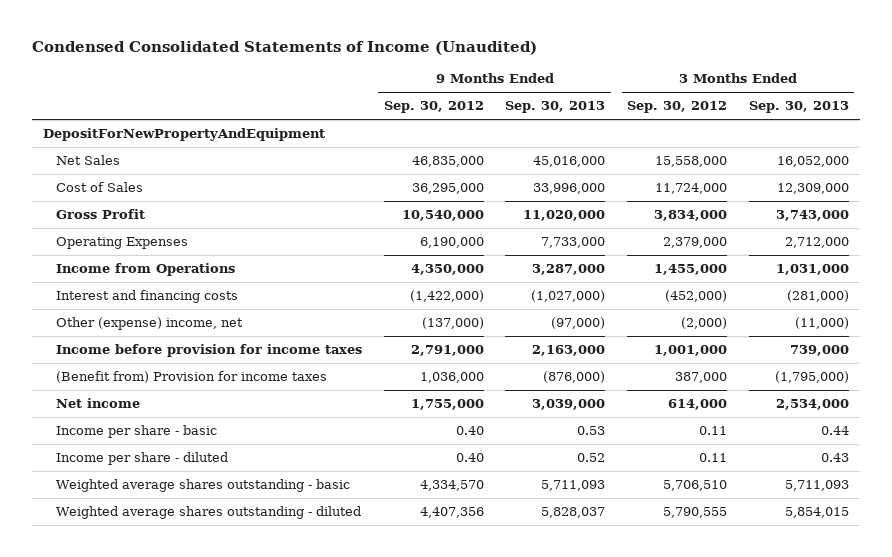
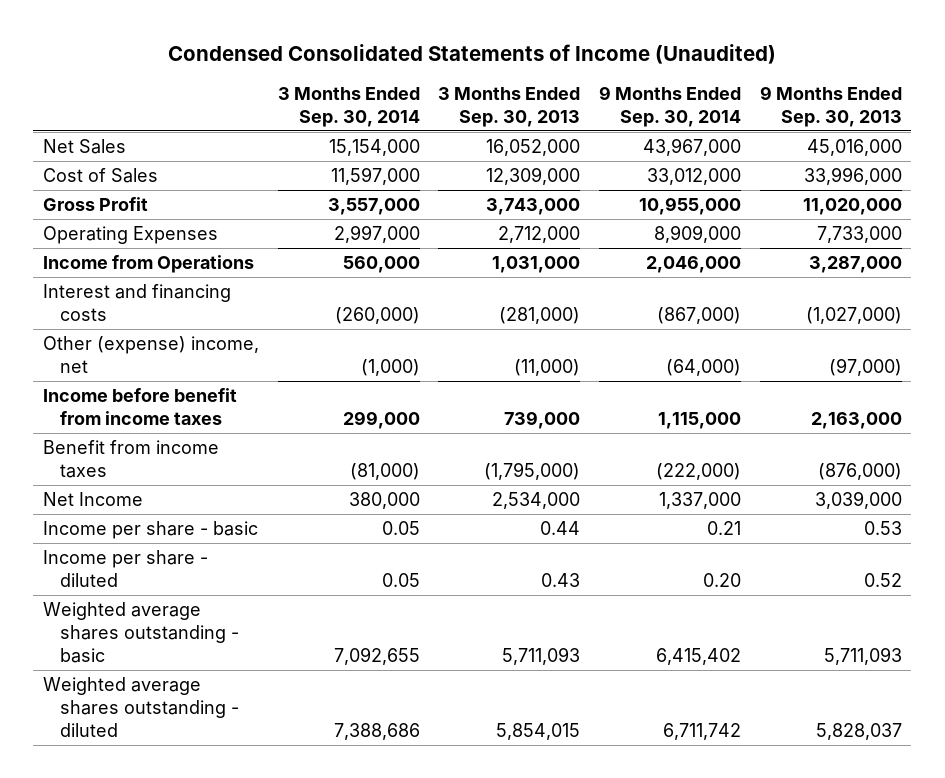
- | 9 Months Ended Sep. 30, 2012 | 9 Months Ended Sep. 30, 2013 | 3 Months Ended Sep. 30, 2012 | 3 Months Ended Sep. 30, 2013
+ | 3 Months Ended Sep. 30, 2014 | 3 Months Ended Sep. 30, 2013 | 9 Months Ended Sep. 30, 2014 | 9 Months Ended Sep. 30, 2013
- DepositForNewPropertyAndEquipment
- Income before provision for income taxes | 2,791,000 | 2,163,000 | 1,001,000 | 739,000
- (Benefit from) Provision for income taxes | 1,036,000 | (876,000) | 387,000 | (1,795,000)
- Net income | 1,755,000 | 3,039,000 | 614,000 | 2,534,000
+ Income before benefit from income taxes | 299,000 | 739,000 | 1,115,000 | 2,163,000
+ Benefit from income taxes | (81,000) | (1,795,000) | (222,000) | (876,000)
+ Net Income | 380,000 | 2,534,000 | 1,337,000 | 3,039,000

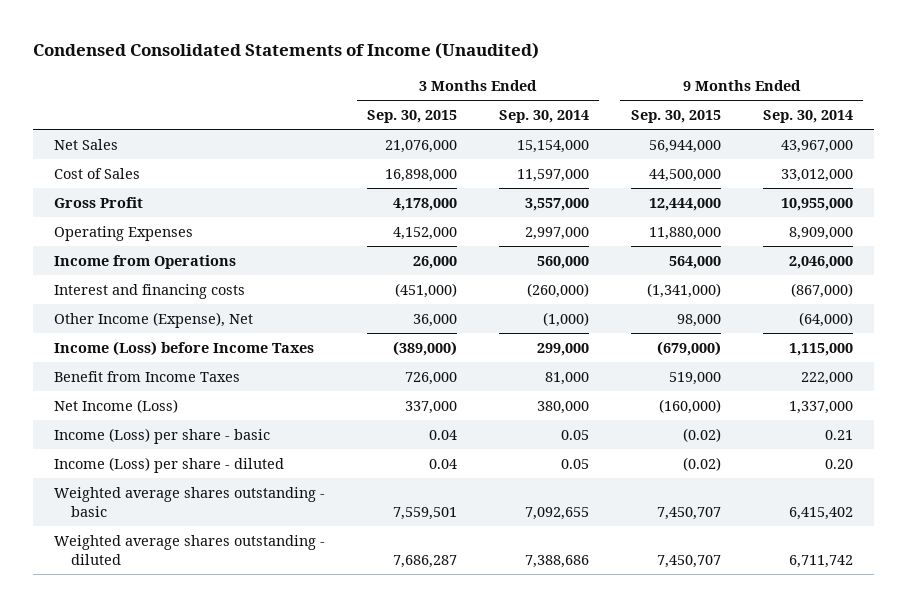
- | 3 Months Ended Sep. 30, 2014 | 3 Months Ended Sep. 30, 2013 | 9 Months Ended Sep. 30, 2014 | 9 Months Ended Sep. 30, 2013
+ | 3 Months Ended Sep. 30, 2015 | 3 Months Ended Sep. 30, 2014 | 9 Months Ended Sep. 30, 2015 | 9 Months Ended Sep. 30, 2014
- Other (expense) income, net | (1,000) | (11,000) | (64,000) | (97,000)
- Income before benefit from income taxes | 299,000 | 739,000 | 1,115,000 | 2,163,000
- Benefit from income taxes | (81,000) | (1,795,000) | (222,000) | (876,000)
- Net Income | 380,000 | 2,534,000 | 1,337,000 | 3,039,000
- Income per share - basic | 0.05 | 0.44 | 0.21 | 0.53
- Income per share - diluted | 0.05 | 0.43 | 0.20 | 0.52
+ Other Income (Expense), Net | 36,000 | (1,000) | 98,000 | (64,000)
+ Income (Loss) before Income Taxes | (389,000) | 299,000 | (679,000) | 1,115,000
+ Benefit from Income Taxes | 726,000 | 81,000 | 519,000 | 222,000
+ Net Income (Loss) | 337,000 | 380,000 | (160,000) | 1,337,000
+ Income (Loss) per share - basic | 0.04 | 0.05 | (0.02) | 0.21
+ Income (Loss) per share - diluted | 0.04 | 0.05 | (0.02) | 0.20

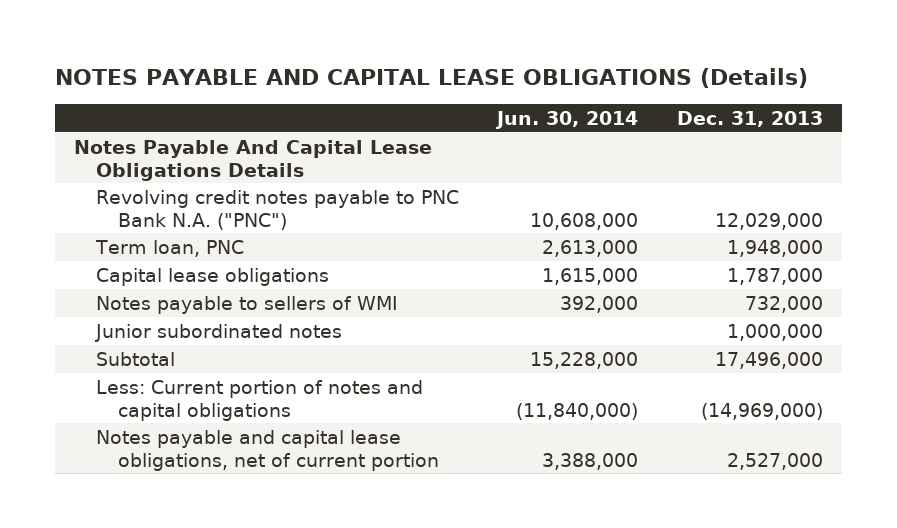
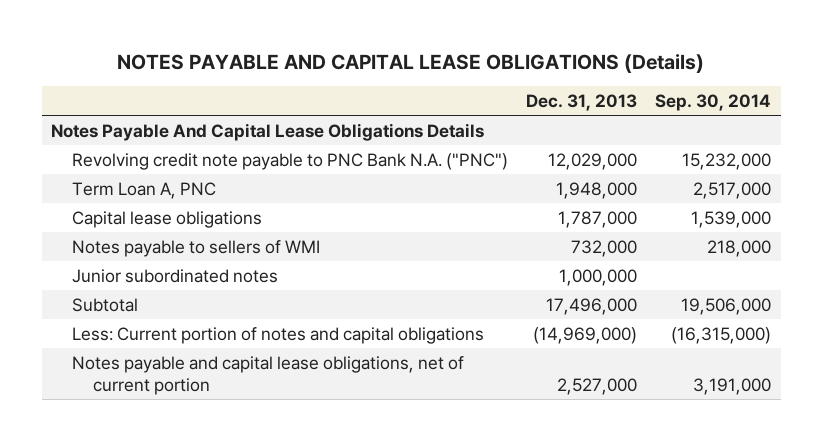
- | Jun. 30, 2014 | Dec. 31, 2013
+ | Dec. 31, 2013 | Sep. 30, 2014
- Revolving credit notes payable to PNC Bank N.A. ("PNC") | 10,608,000 | 12,029,000
- Term loan, PNC | 2,613,000 | 1,948,000
+ Revolving credit note payable to PNC Bank N.A. ("PNC") | 12,029,000 | 15,232,000
+ Term Loan A, PNC | 1,948,000 | 2,517,000

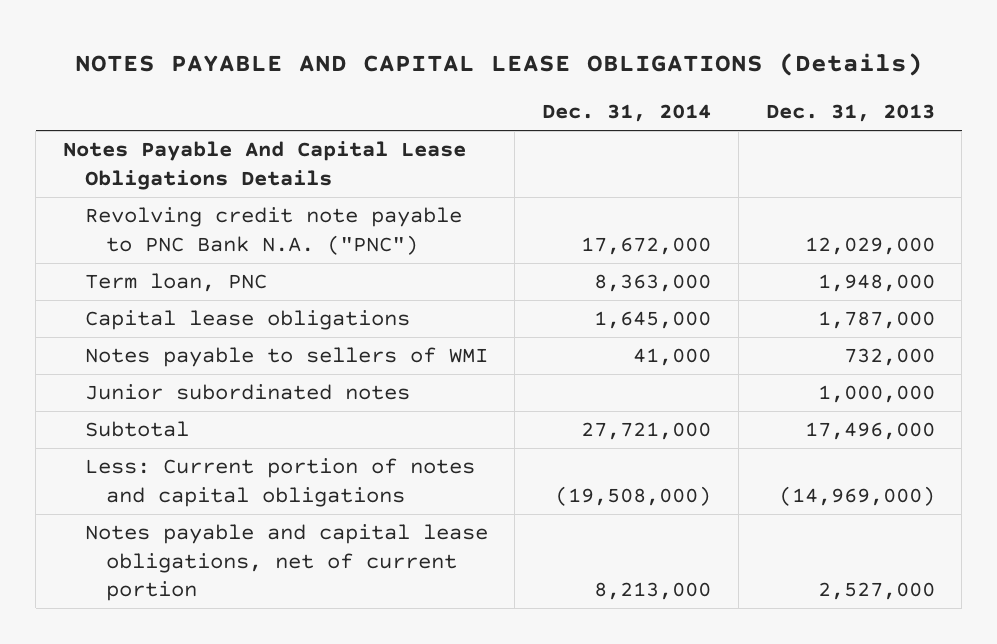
- | Dec. 31, 2013 | Sep. 30, 2014
+ | Dec. 31, 2014 | Dec. 31, 2013
- Term Loan A, PNC | 1,948,000 | 2,517,000
+ Term loan, PNC | 8,363,000 | 1,948,000

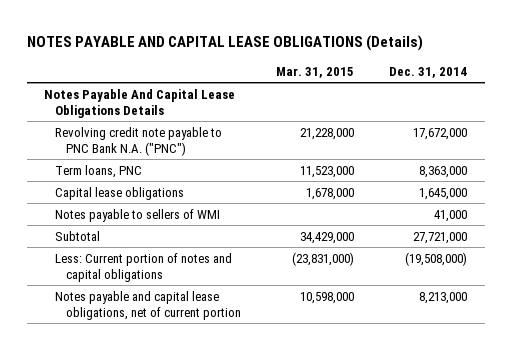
- | Dec. 31, 2014 | Dec. 31, 2013
+ | Mar. 31, 2015 | Dec. 31, 2014
- Term loan, PNC | 8,363,000 | 1,948,000
+ Term loans, PNC | 11,523,000 | 8,363,000
- Junior subordinated notes | | 1,000,000

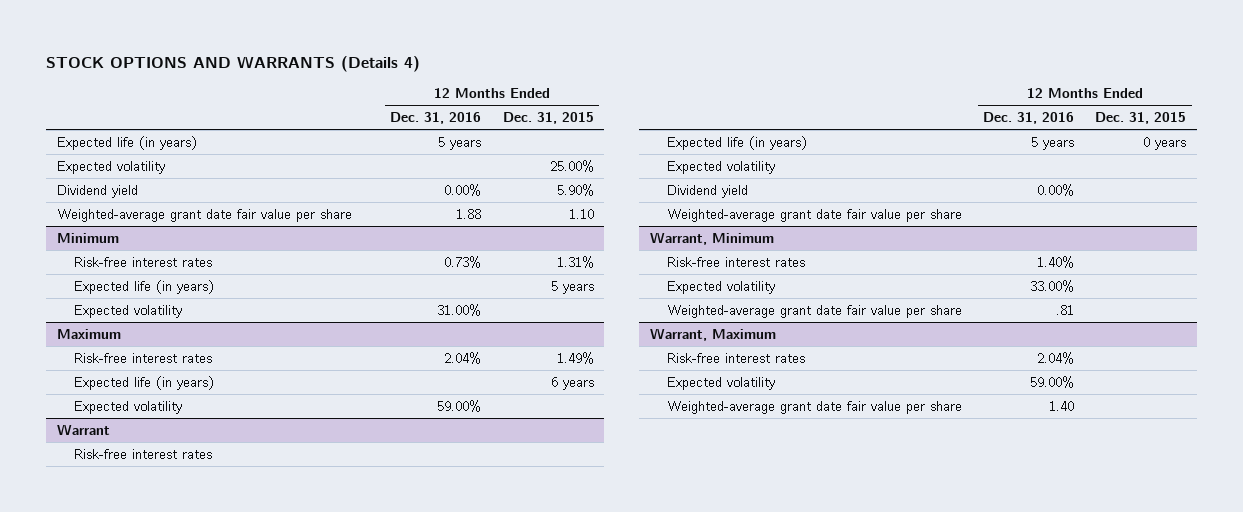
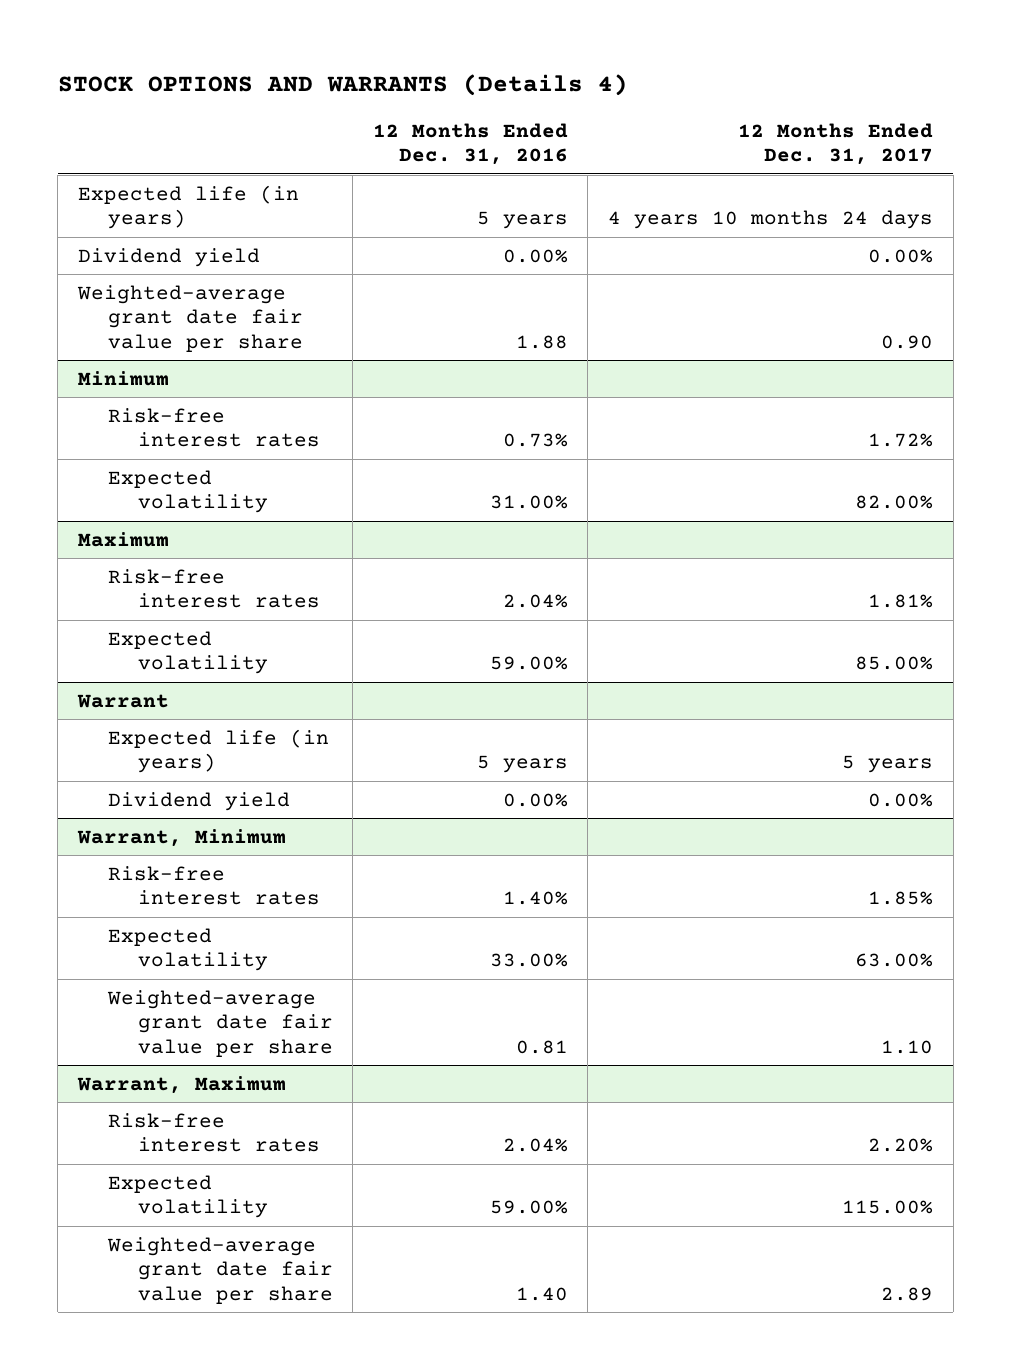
- | 12 Months Ended Dec. 31, 2016 | 12 Months Ended Dec. 31, 2015
+ | 12 Months Ended Dec. 31, 2016 | 12 Months Ended Dec. 31, 2017
- Expected volatility | | 25.00%
@ Minimum
- Expected life (in years) | | 5 years
@ Maximum
- Expected life (in years) | | 6 years
@ Warrant
- Risk-free interest rates
- Expected volatility
- Weighted-average grant date fair value per share
@ Warrant, Minimum
- Weighted-average grant date fair value per share | .81 |
+ Weighted-average grant date fair value per share | 0.81 | 1.10

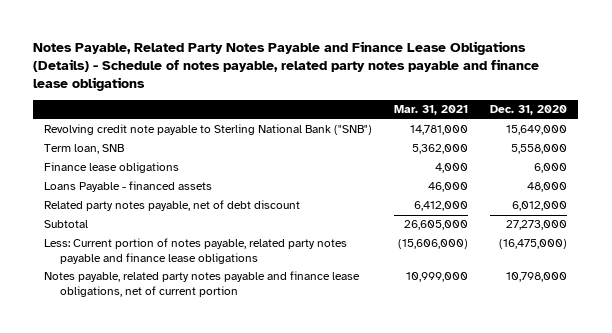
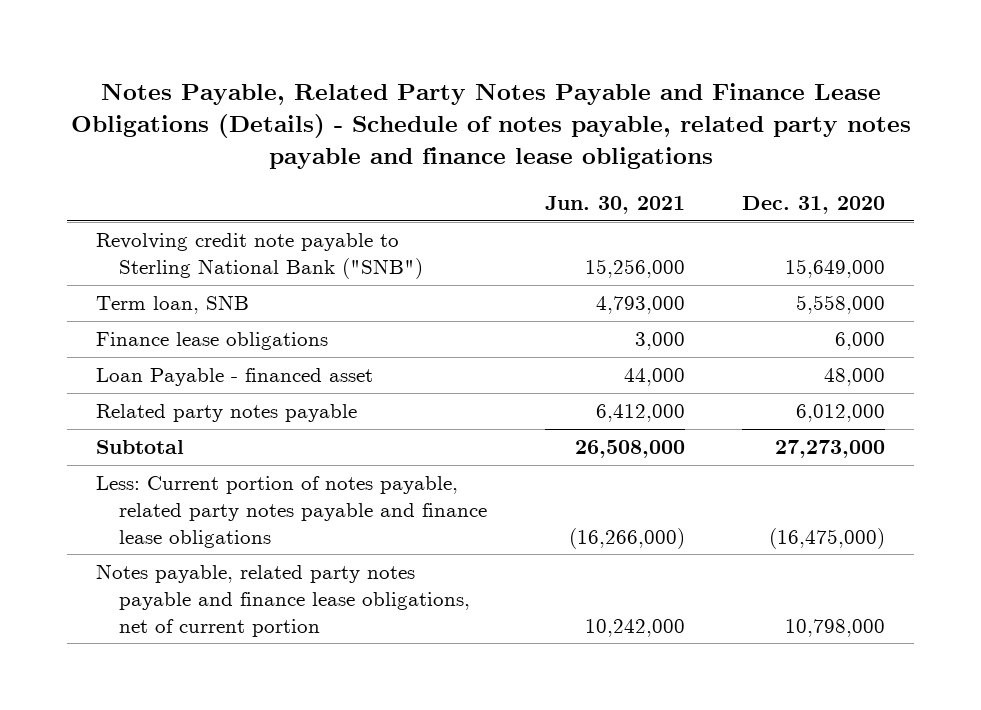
- | Mar. 31, 2021 | Dec. 31, 2020
+ | Jun. 30, 2021 | Dec. 31, 2020
- Loans Payable - financed assets | 46,000 | 48,000
- Related party notes payable, net of debt discount | 6,412,000 | 6,012,000
+ Loan Payable - financed asset | 44,000 | 48,000
+ Related party notes payable | 6,412,000 | 6,012,000

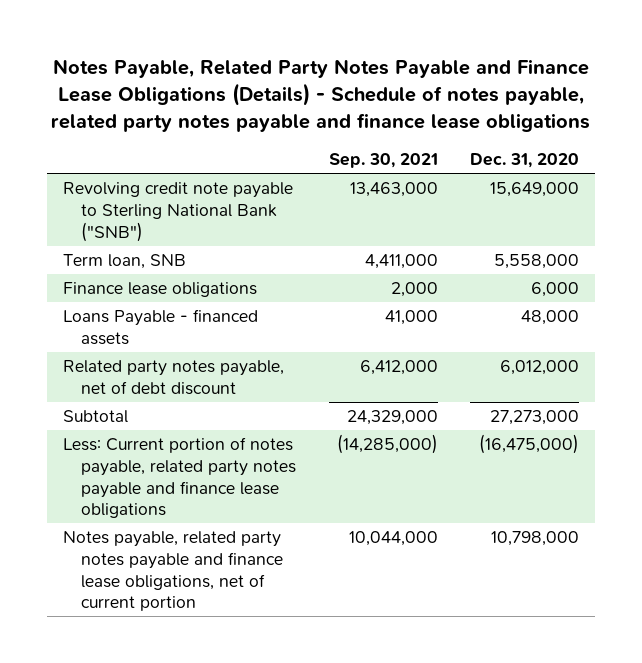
- | Jun. 30, 2021 | Dec. 31, 2020
+ | Sep. 30, 2021 | Dec. 31, 2020
- Loan Payable - financed asset | 44,000 | 48,000
- Related party notes payable | 6,412,000 | 6,012,000
+ Loans Payable - financed assets | 41,000 | 48,000
+ Related party notes payable, net of debt discount | 6,412,000 | 6,012,000

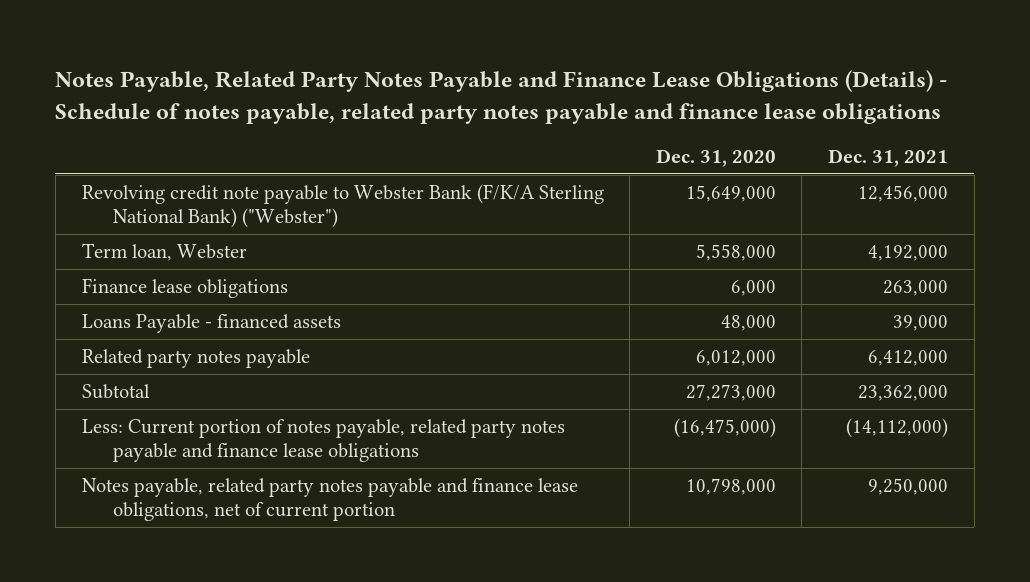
- | Sep. 30, 2021 | Dec. 31, 2020
+ | Dec. 31, 2020 | Dec. 31, 2021
- Revolving credit note payable to Sterling National Bank ("SNB") | 13,463,000 | 15,649,000
- Term loan, SNB | 4,411,000 | 5,558,000
+ Revolving credit note payable to Webster Bank (F/K/A Sterling National Bank) ("Webster") | 15,649,000 | 12,456,000
+ Term loan, Webster | 5,558,000 | 4,192,000
- Related party notes payable, net of debt discount | 6,412,000 | 6,012,000
+ Related party notes payable | 6,012,000 | 6,412,000

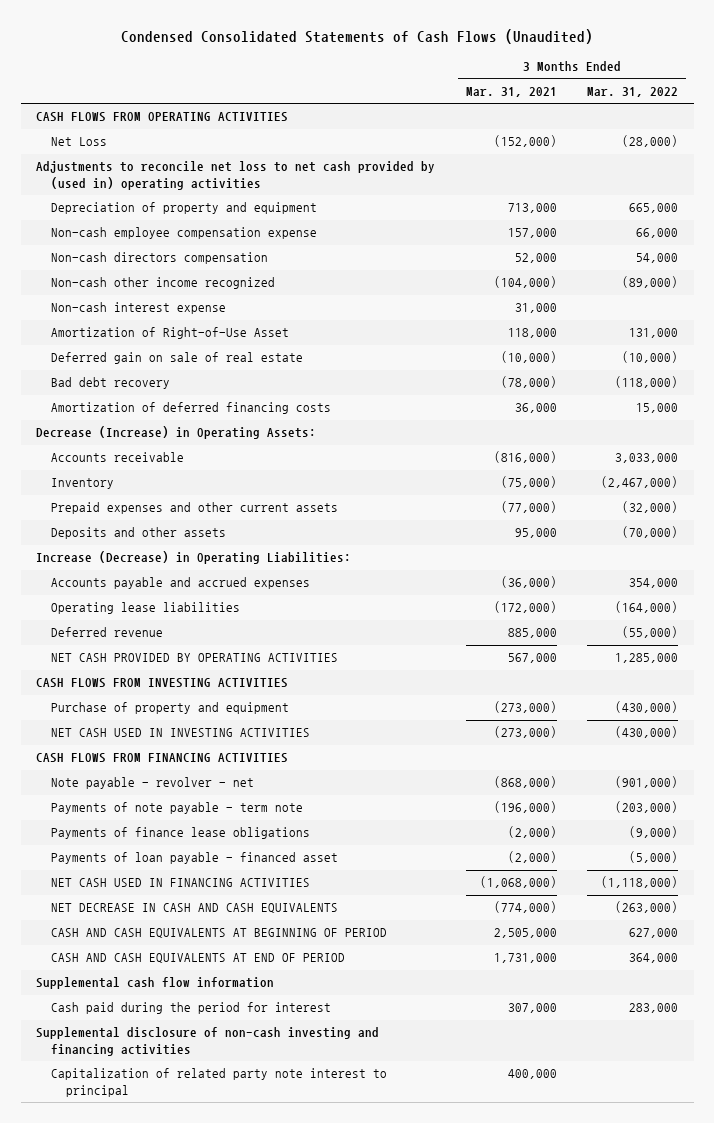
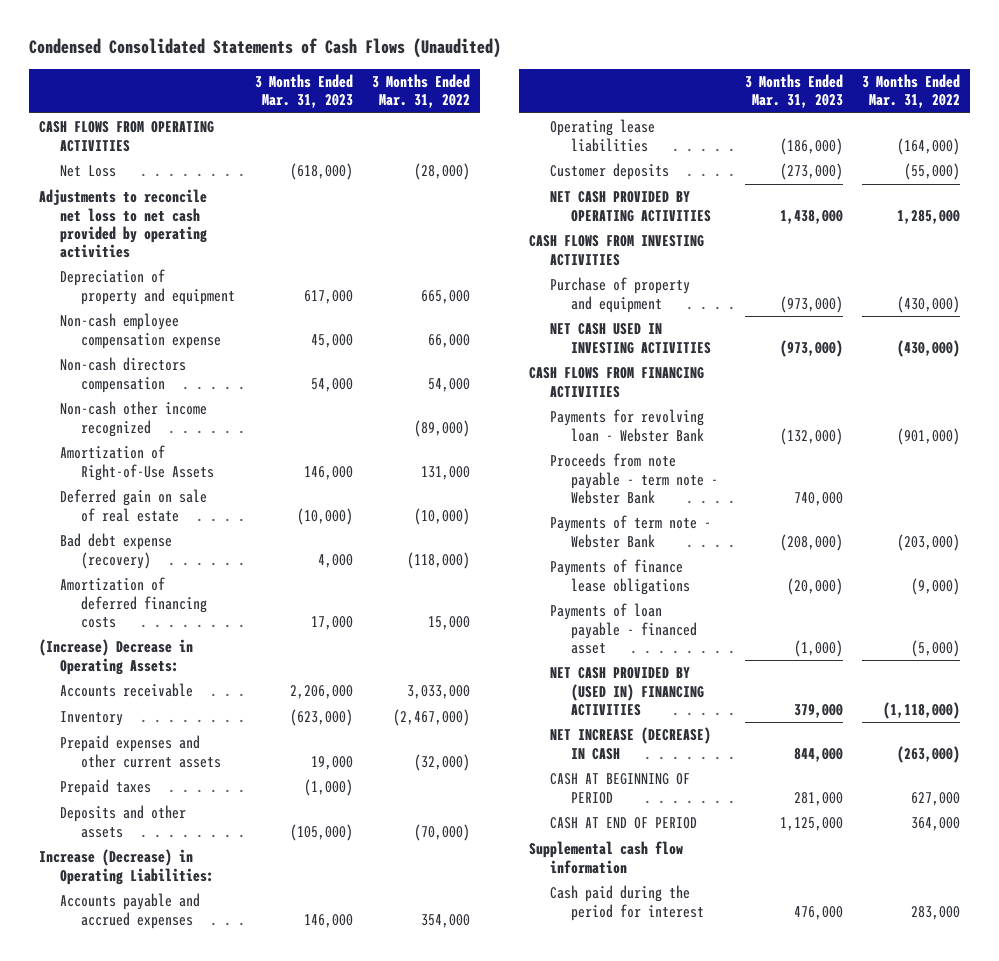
- | 3 Months Ended Mar. 31, 2021 | 3 Months Ended Mar. 31, 2022
+ | 3 Months Ended Mar. 31, 2023 | 3 Months Ended Mar. 31, 2022
- Adjustments to reconcile net loss to net cash provided by (used in) operating activities
+ Adjustments to reconcile net loss to net cash provided by operating activities
- Non-cash interest expense | 31,000 |
- Amortization of Right-of-Use Asset | 118,000 | 131,000
+ Amortization of Right-of-Use Assets | 146,000 | 131,000
- Bad debt recovery | (78,000) | (118,000)
+ Bad debt expense (recovery) | 4,000 | (118,000)
- Decrease (Increase) in Operating Assets:
+ (Increase) Decrease in Operating Assets:
+ Prepaid taxes | (1,000) |
- Deferred revenue | 885,000 | (55,000)
+ Customer deposits | (273,000) | (55,000)
- Note payable - revolver - net | (868,000) | (901,000)
- Payments of note payable - term note | (196,000) | (203,000)
+ Payments for revolving loan - Webster Bank | (132,000) | (901,000)
+ Proceeds from note payable - term note - Webster Bank | 740,000 |
+ Payments of term note - Webster Bank | (208,000) | (203,000)
- NET CASH USED IN FINANCING ACTIVITIES | (1,068,000) | (1,118,000)
- NET DECREASE IN CASH AND CASH EQUIVALENTS | (774,000) | (263,000)
- CASH AND CASH EQUIVALENTS AT BEGINNING OF PERIOD | 2,505,000 | 627,000
- CASH AND CASH EQUIVALENTS AT END OF PERIOD | 1,731,000 | 364,000
+ NET CASH PROVIDED BY (USED IN) FINANCING ACTIVITIES | 379,000 | (1,118,000)
+ NET INCREASE (DECREASE) IN CASH | 844,000 | (263,000)
+ CASH AT BEGINNING OF PERIOD | 281,000 | 627,000
+ CASH AT END OF PERIOD | 1,125,000 | 364,000
- Supplemental disclosure of non-cash investing and financing activities
- Capitalization of related party note interest to principal | 400,000 |

